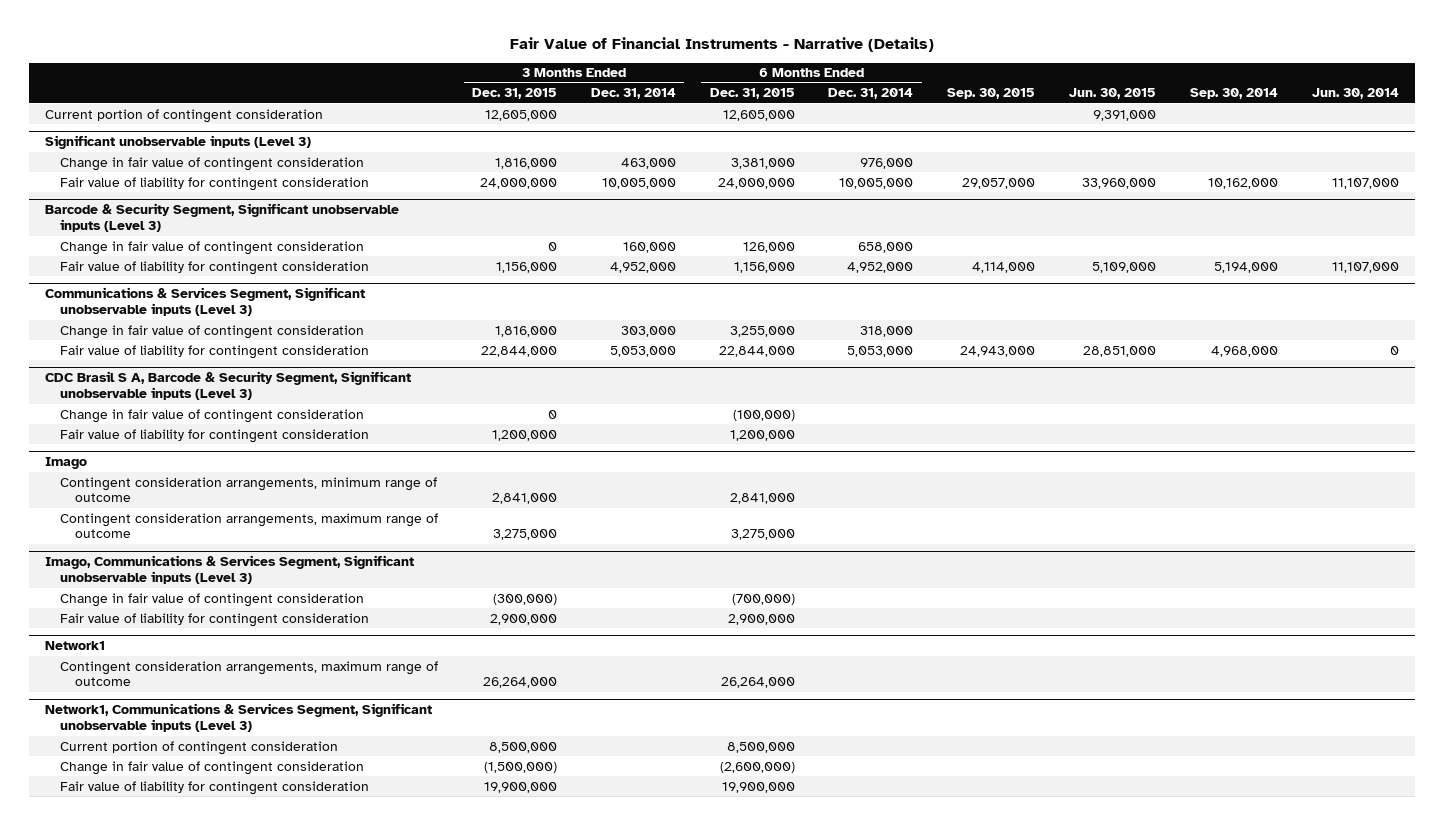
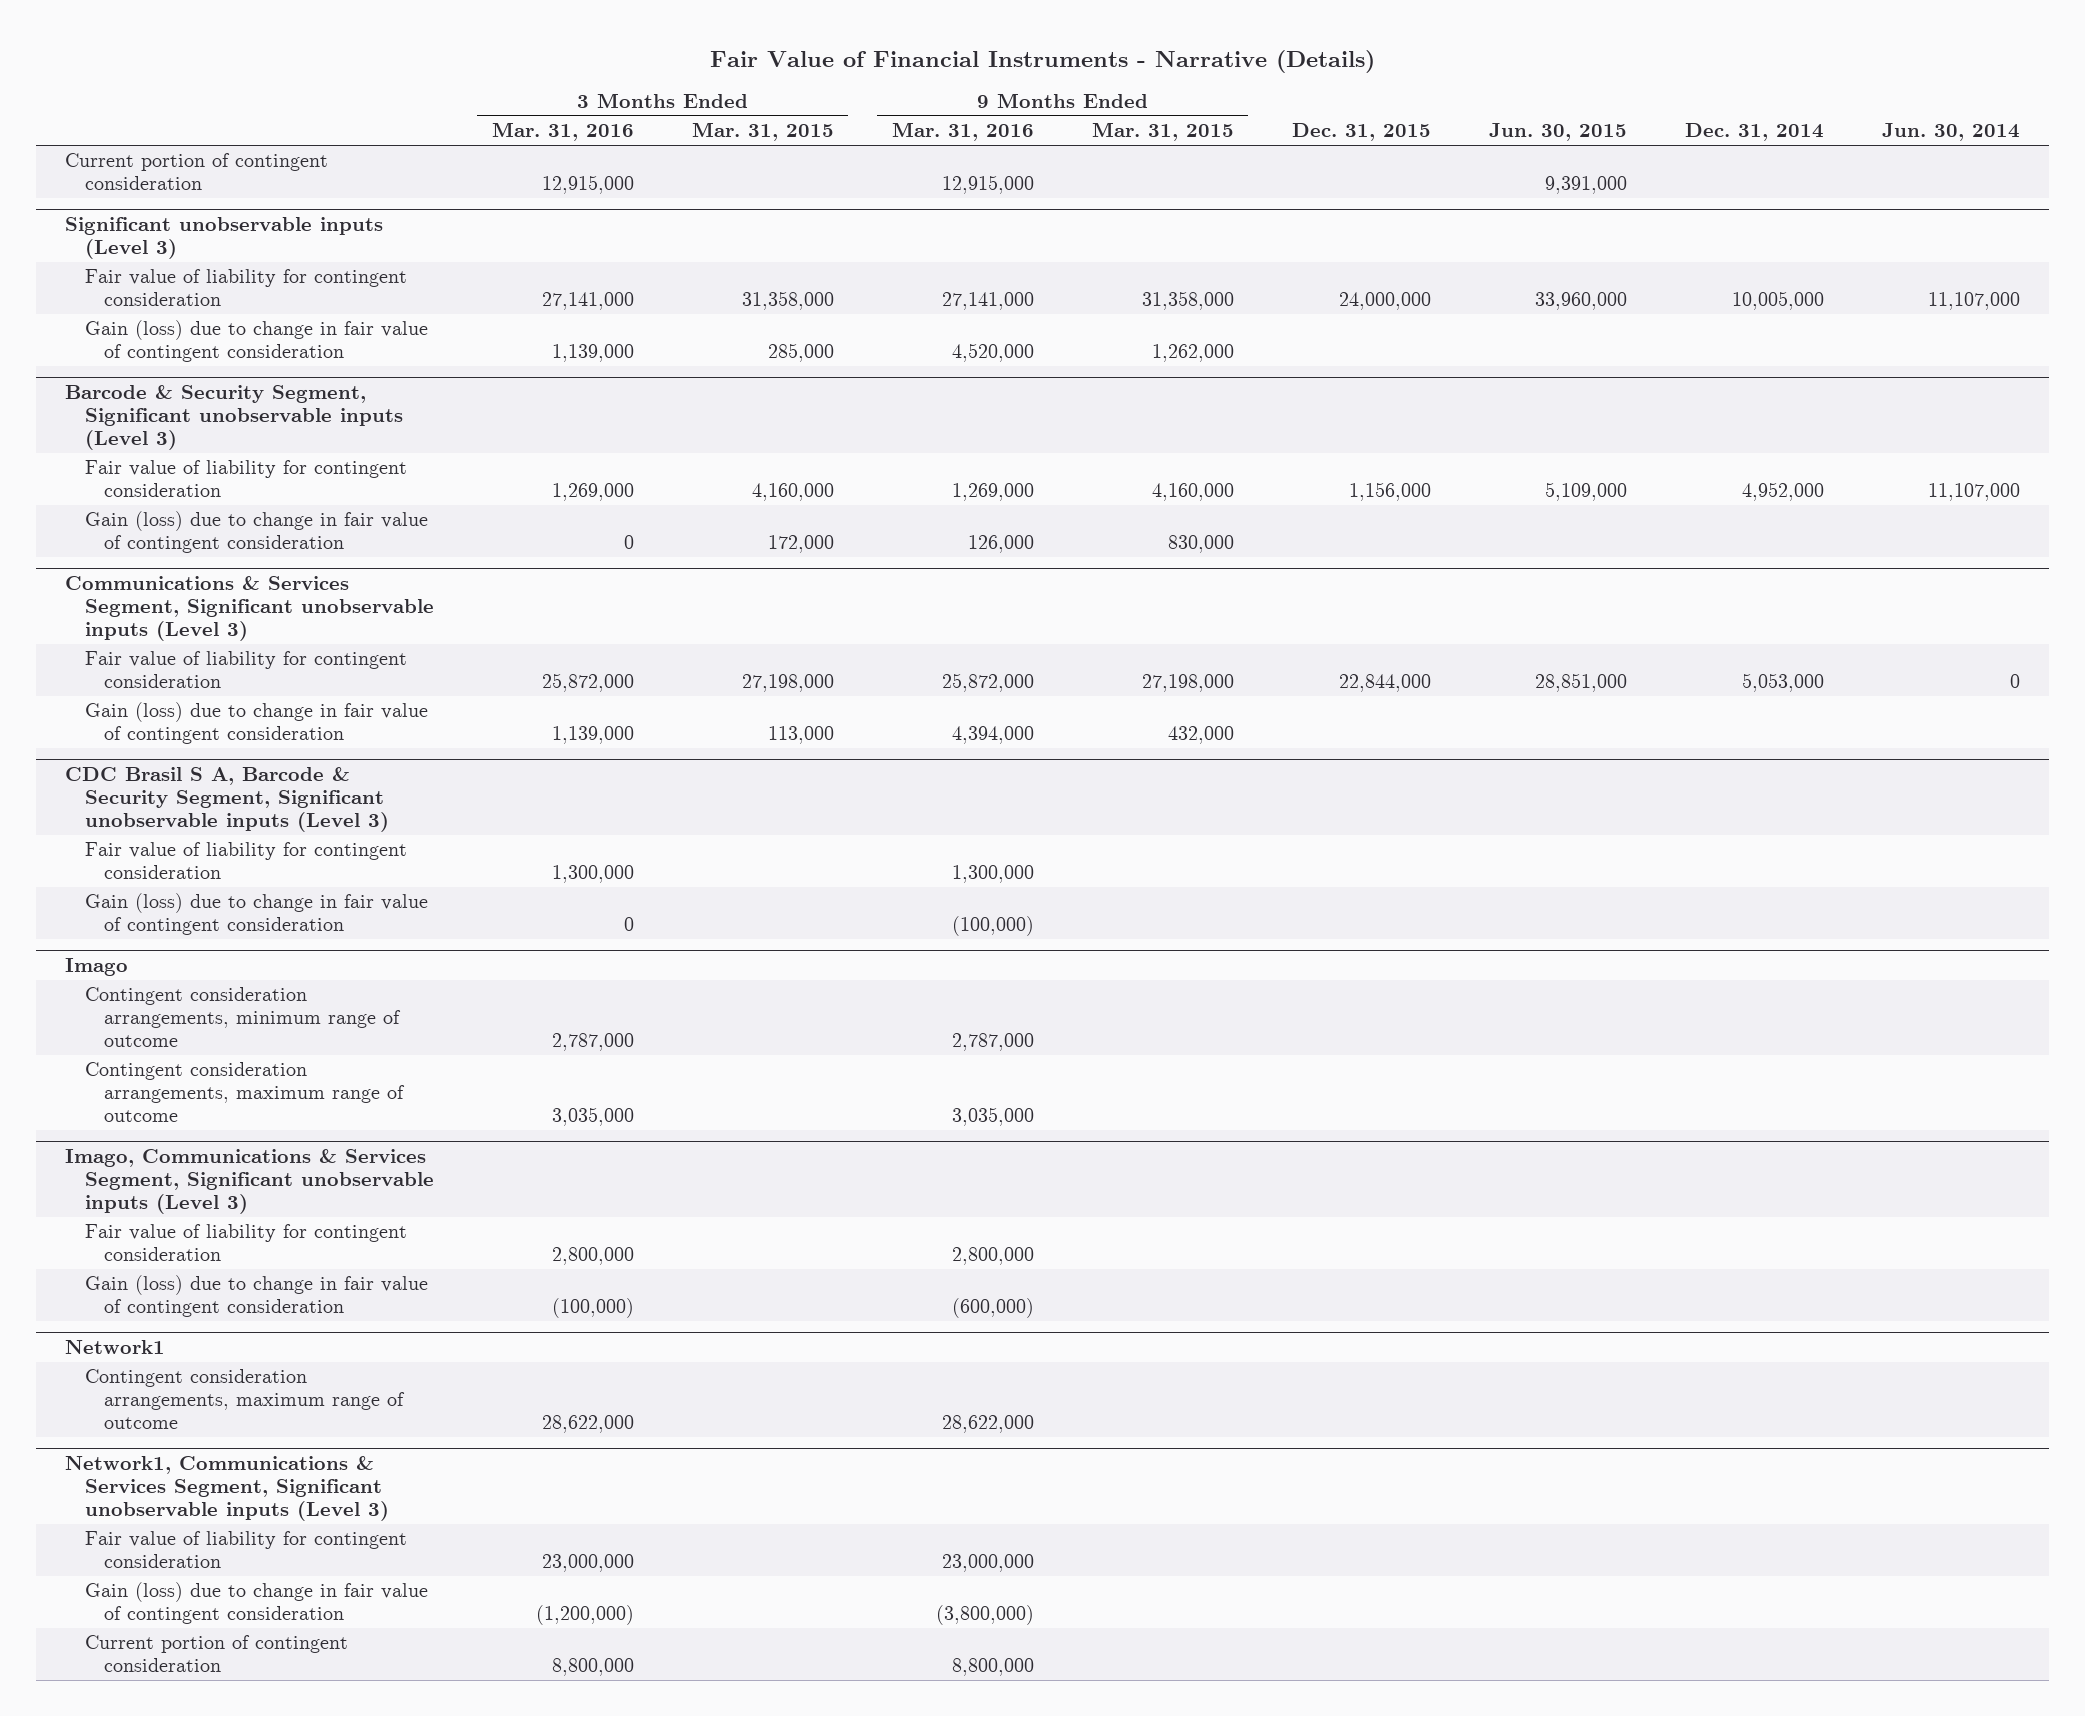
- | 3 Months Ended Dec. 31, 2015 | 3 Months Ended Dec. 31, 2014 | 6 Months Ended Dec. 31, 2015 | 6 Months Ended Dec. 31, 2014 | Sep. 30, 2015 | Jun. 30, 2015 | Sep. 30, 2014 | Jun. 30, 2014
+ | 3 Months Ended Mar. 31, 2016 | 3 Months Ended Mar. 31, 2015 | 9 Months Ended Mar. 31, 2016 | 9 Months Ended Mar. 31, 2015 | Dec. 31, 2015 | Jun. 30, 2015 | Dec. 31, 2014 | Jun. 30, 2014
@ Significant unobservable inputs (Level 3)
- Change in fair value of contingent consideration | 1,816,000 | 463,000 | 3,381,000 | 976,000 | | | |
+ Gain (loss) due to change in fair value of contingent consideration | 1,139,000 | 285,000 | 4,520,000 | 1,262,000 | | | |
@ Barcode & Security Segment, Significant unobservable inputs (Level 3)
- Change in fair value of contingent consideration | 0 | 160,000 | 126,000 | 658,000 | | | |
+ Gain (loss) due to change in fair value of contingent consideration | 0 | 172,000 | 126,000 | 830,000 | | | |
@ Communications & Services Segment, Significant unobservable inputs (Level 3)
- Change in fair value of contingent consideration | 1,816,000 | 303,000 | 3,255,000 | 318,000 | | | |
+ Gain (loss) due to change in fair value of contingent consideration | 1,139,000 | 113,000 | 4,394,000 | 432,000 | | | |
@ CDC Brasil S A, Barcode & Security Segment, Significant unobservable inputs (Level 3)
- Change in fair value of contingent consideration | 0 | | (100,000) | | | | |
+ Gain (loss) due to change in fair value of contingent consideration | 0 | | (100,000) | | | | |
@ Imago, Communications & Services Segment, Significant unobservable inputs (Level 3)
- Change in fair value of contingent consideration | (300,000) | | (700,000) | | | | |
+ Gain (loss) due to change in fair value of contingent consideration | (100,000) | | (600,000) | | | | |
@ Network1, Communications & Services Segment, Significant unobservable inputs (Level 3)
- Change in fair value of contingent consideration | (1,500,000) | | (2,600,000) | | | | |
+ Gain (loss) due to change in fair value of contingent consideration | (1,200,000) | | (3,800,000) | | | | |
moved down: Current portion of contingent consideration | 8,800,000 | | 8,800,000 | | | | |

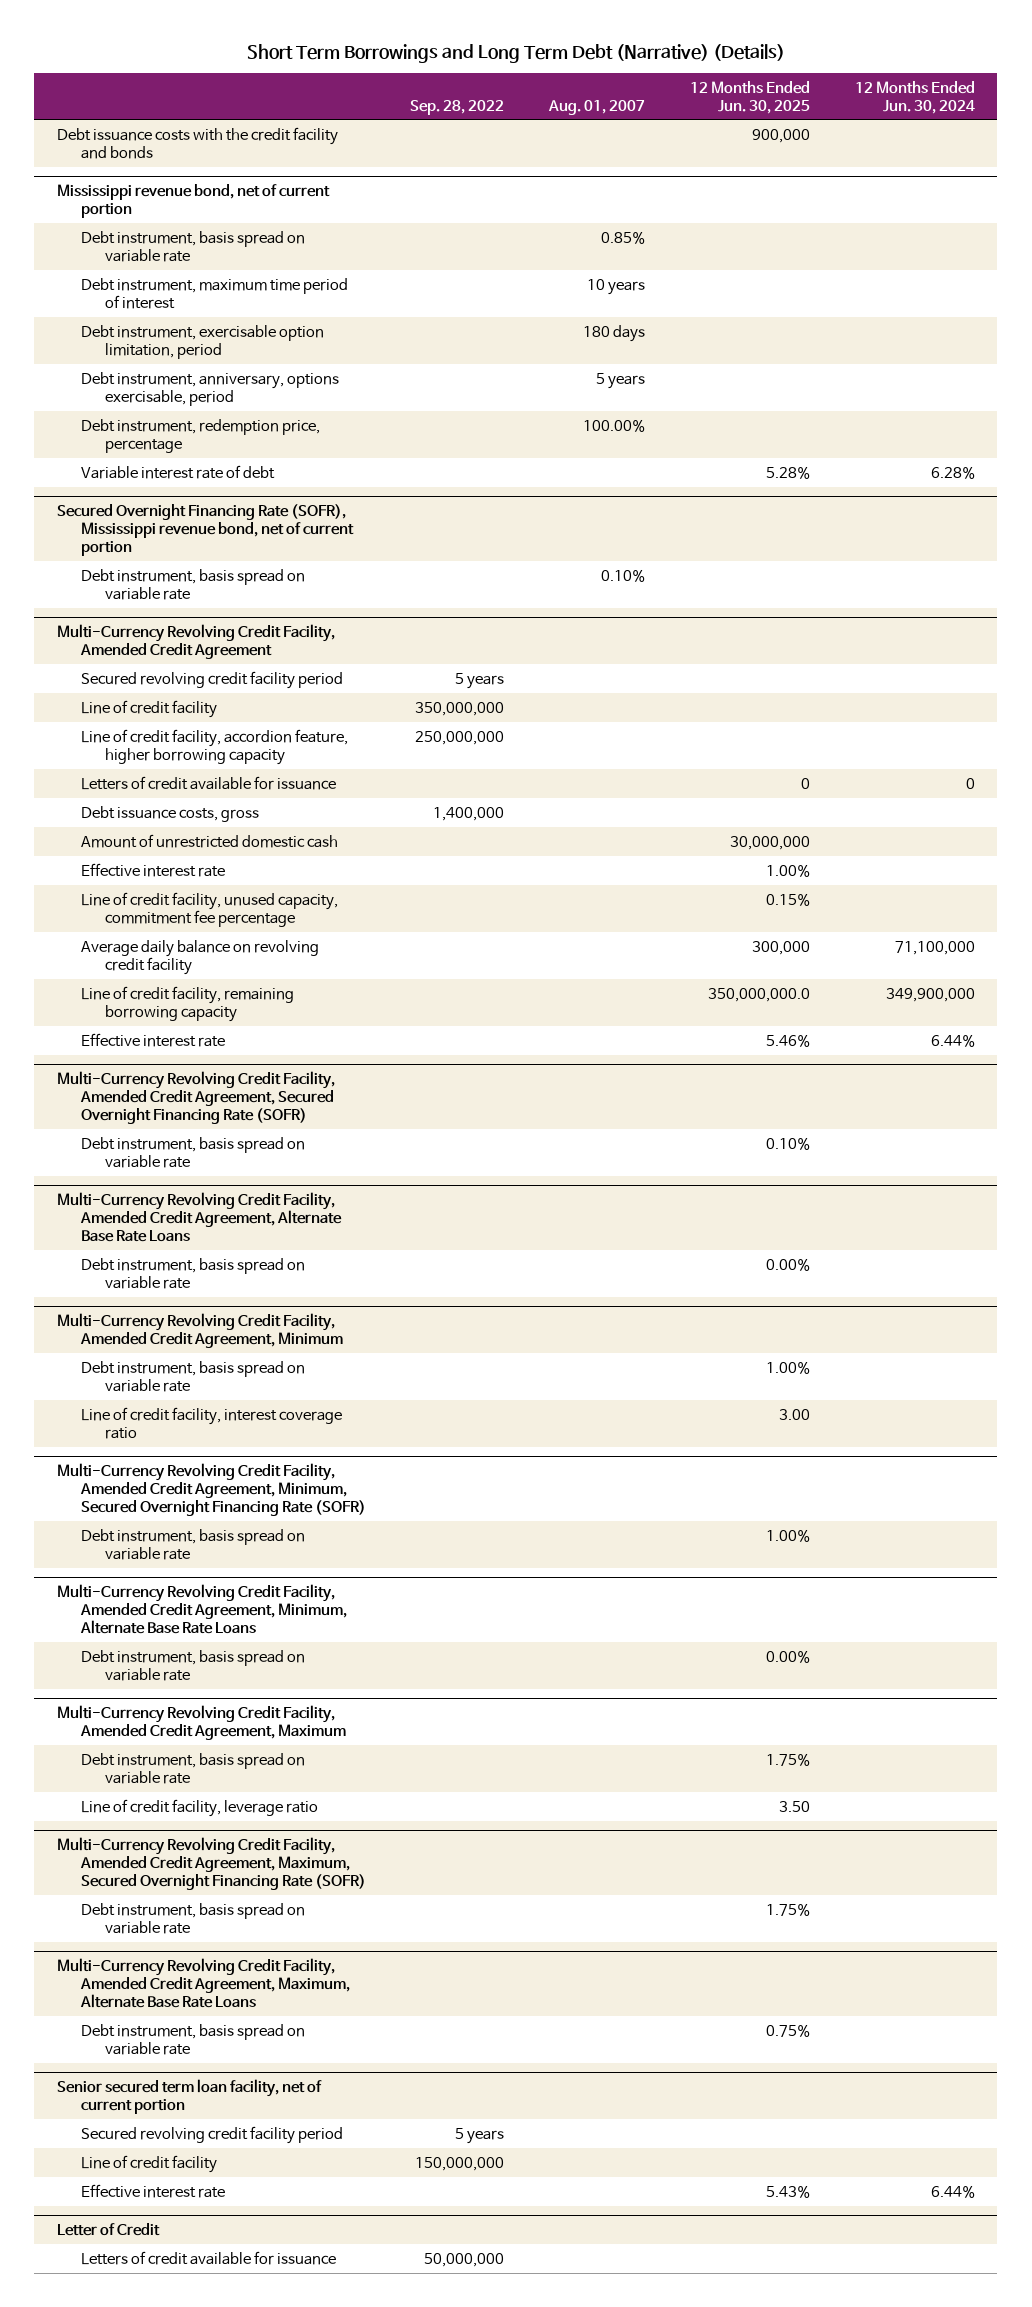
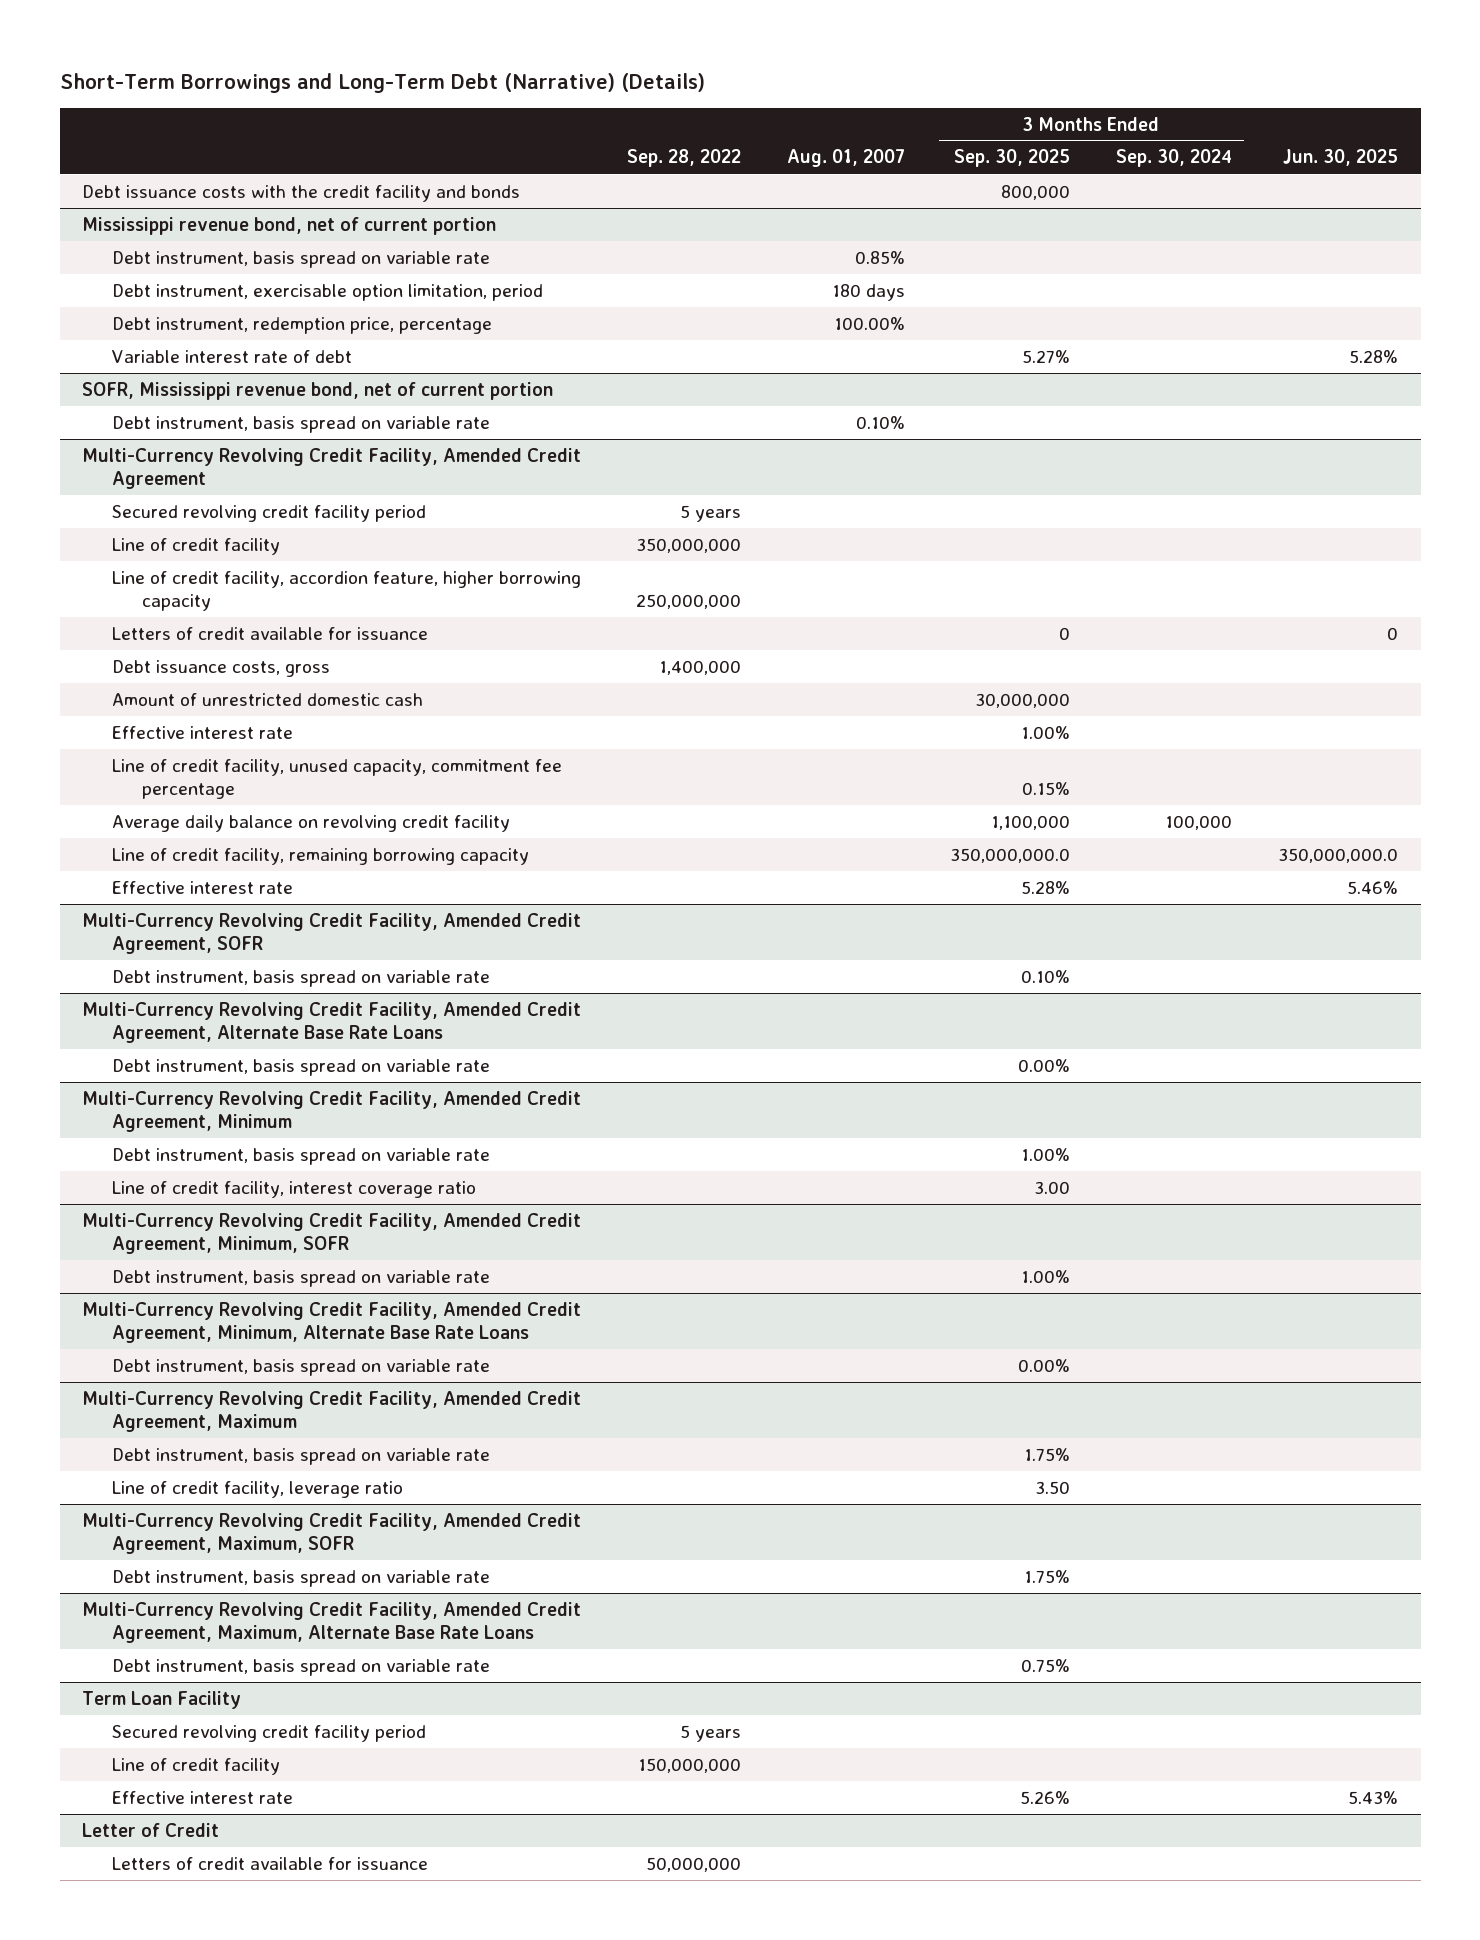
- Short Term Borrowings and Long Term Debt (Narrative) (Details)
+ Short-Term Borrowings and Long-Term Debt (Narrative) (Details)
- | Sep. 28, 2022 | Aug. 01, 2007 | 12 Months Ended Jun. 30, 2025 | 12 Months Ended Jun. 30, 2024
+ | Sep. 28, 2022 | Aug. 01, 2007 | 3 Months Ended Sep. 30, 2025 | 3 Months Ended Sep. 30, 2024 | Jun. 30, 2025
@ Mississippi revenue bond, net of current portion
- Debt instrument, maximum time period of interest | | 10 years | |
- Debt instrument, anniversary, options exercisable, period | | 5 years | |
- Secured Overnight Financing Rate (SOFR), Mississippi revenue bond, net of current portion
+ SOFR, Mississippi revenue bond, net of current portion
- Multi-Currency Revolving Credit Facility, Amended Credit Agreement, Secured Overnight Financing Rate (SOFR)
+ Multi-Currency Revolving Credit Facility, Amended Credit Agreement, SOFR
- Multi-Currency Revolving Credit Facility, Amended Credit Agreement, Minimum, Secured Overnight Financing Rate (SOFR)
+ Multi-Currency Revolving Credit Facility, Amended Credit Agreement, Minimum, SOFR
- Multi-Currency Revolving Credit Facility, Amended Credit Agreement, Maximum, Secured Overnight Financing Rate (SOFR)
+ Multi-Currency Revolving Credit Facility, Amended Credit Agreement, Maximum, SOFR
- Senior secured term loan facility, net of current portion
+ Term Loan Facility

